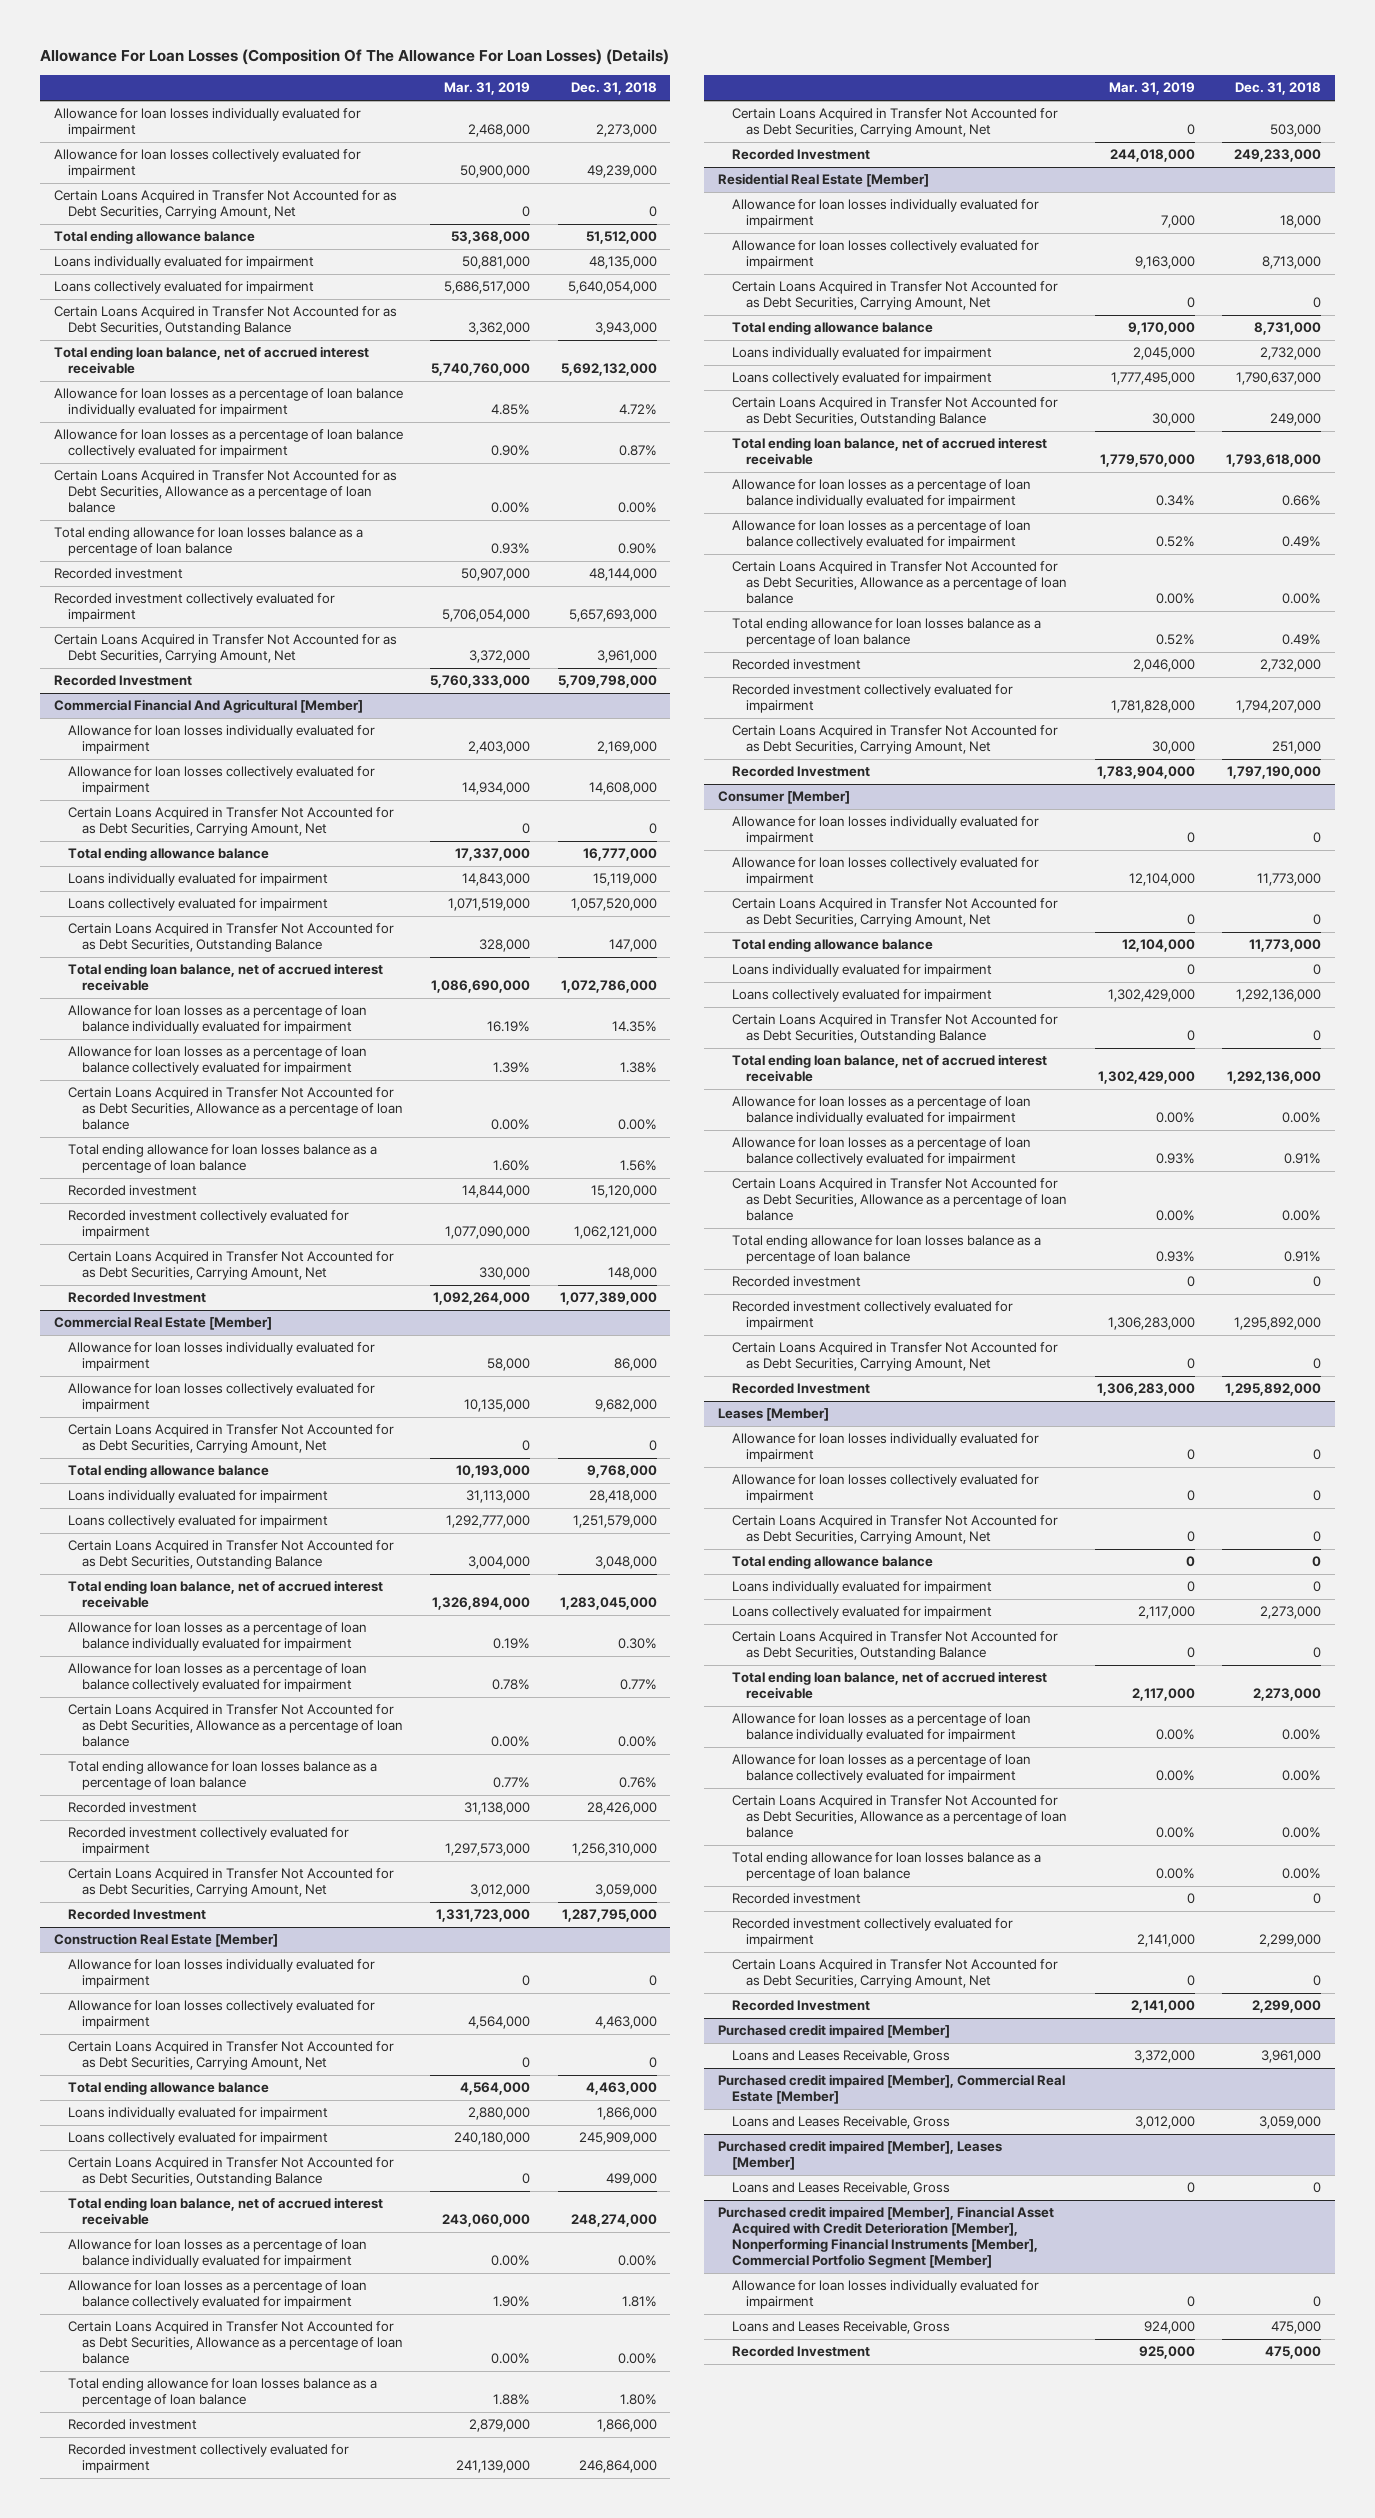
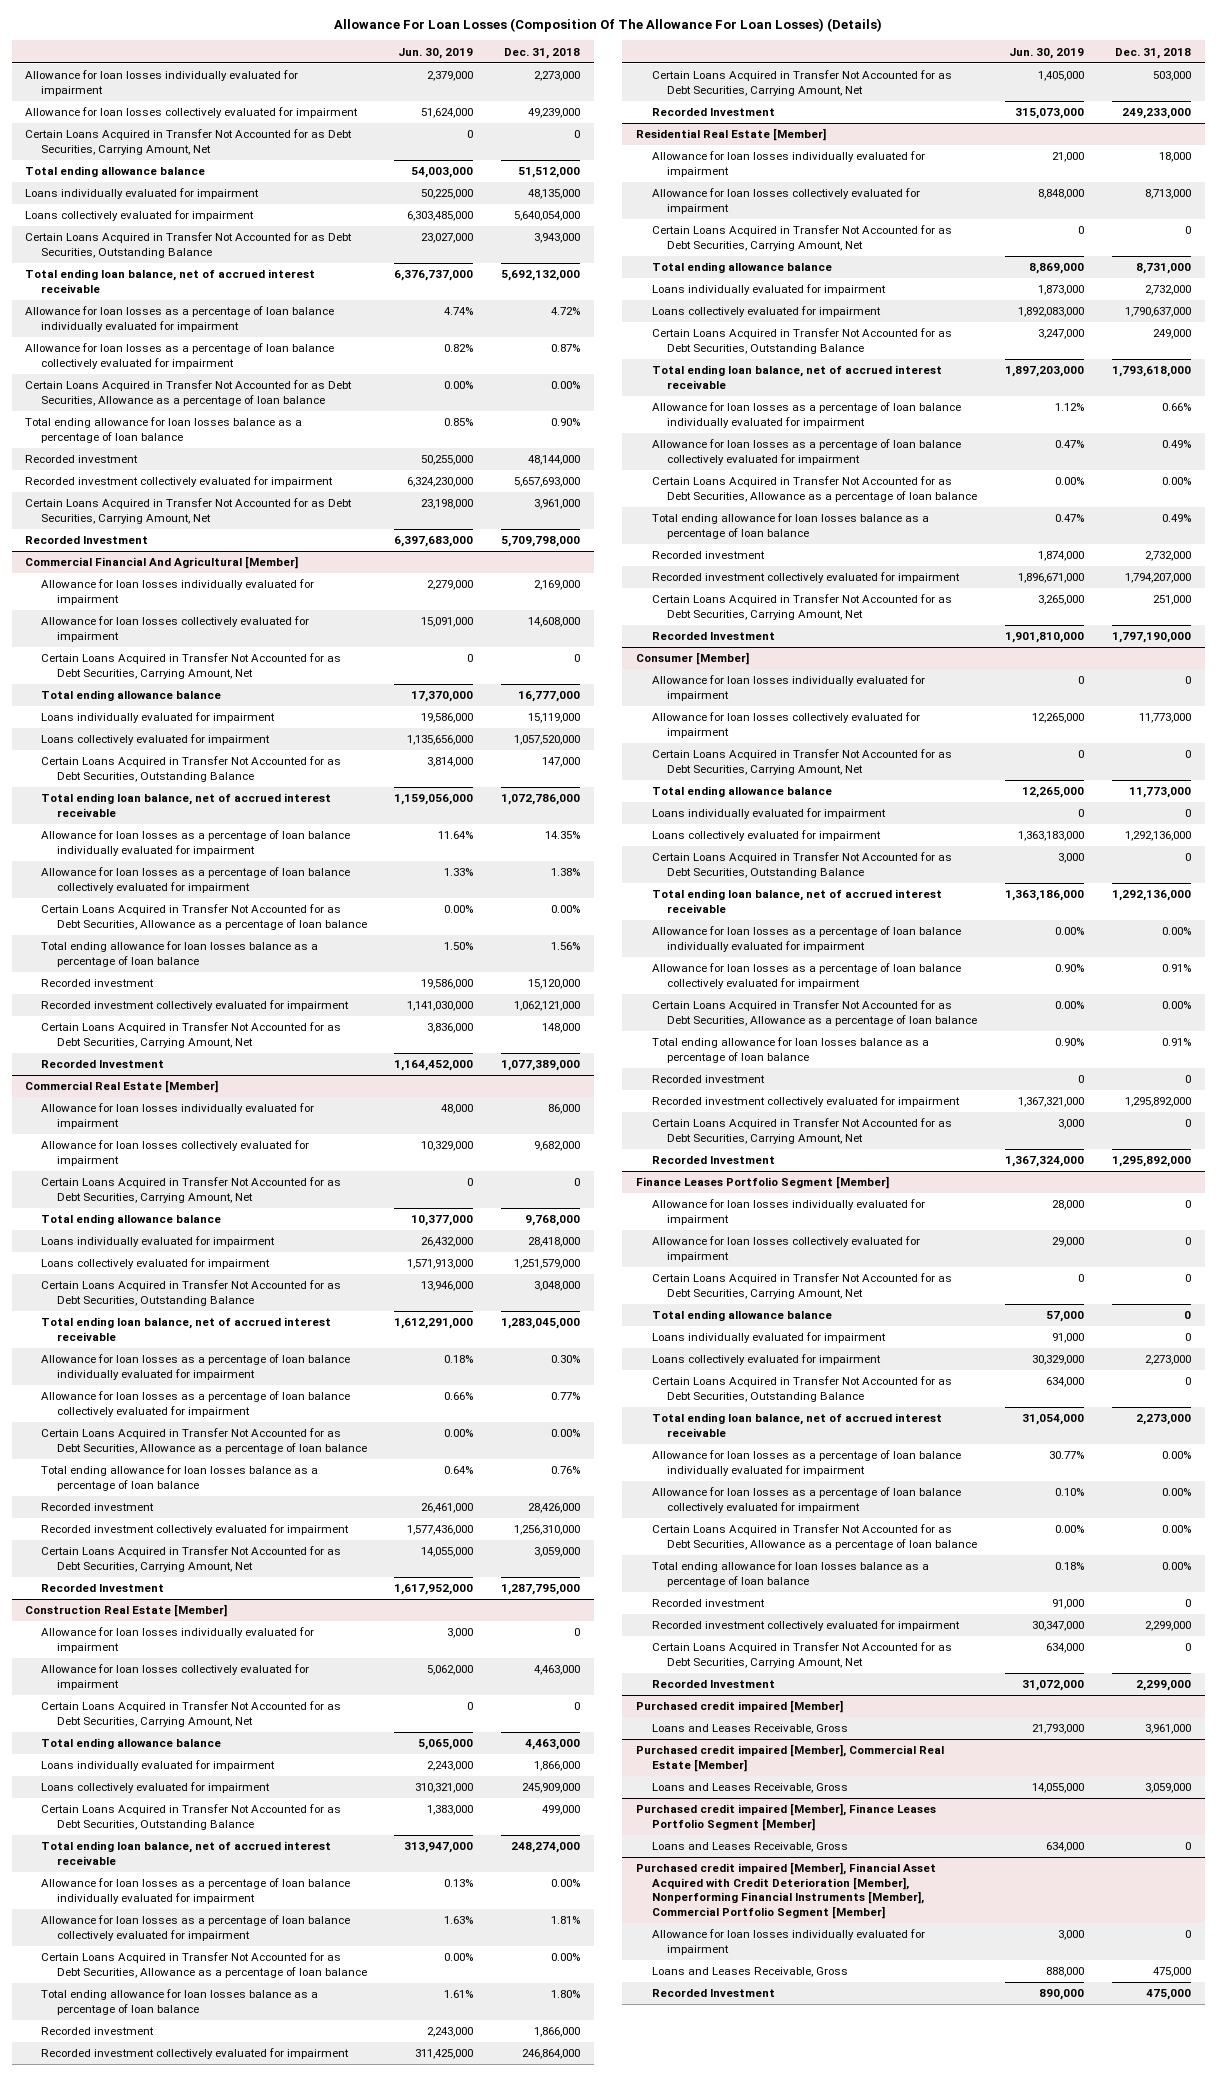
- | Mar. 31, 2019 | Dec. 31, 2018
+ | Jun. 30, 2019 | Dec. 31, 2018
- Leases [Member]
+ Finance Leases Portfolio Segment [Member]
- Purchased credit impaired [Member], Leases [Member]
+ Purchased credit impaired [Member], Finance Leases Portfolio Segment [Member]

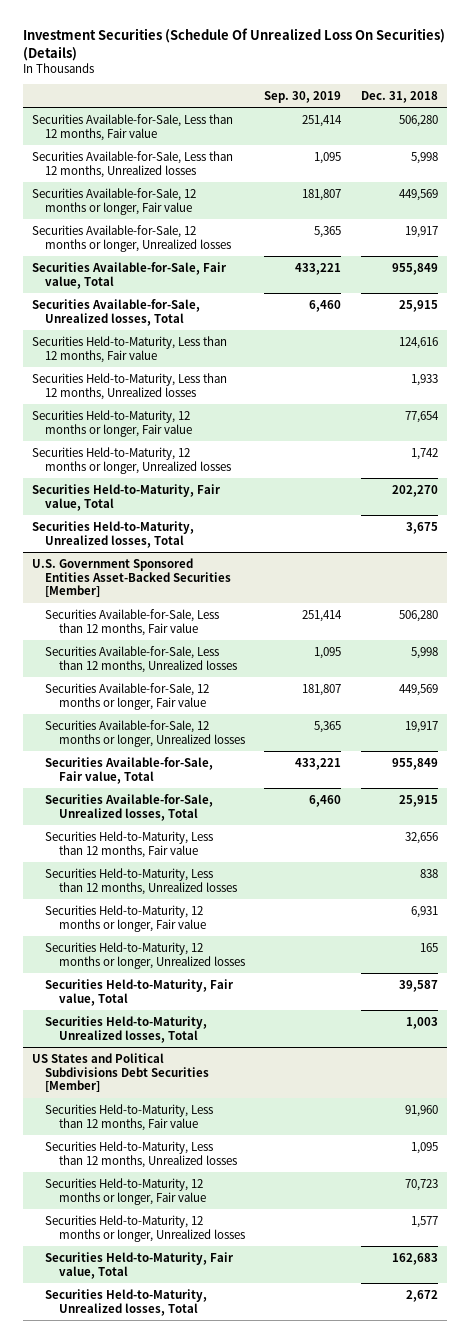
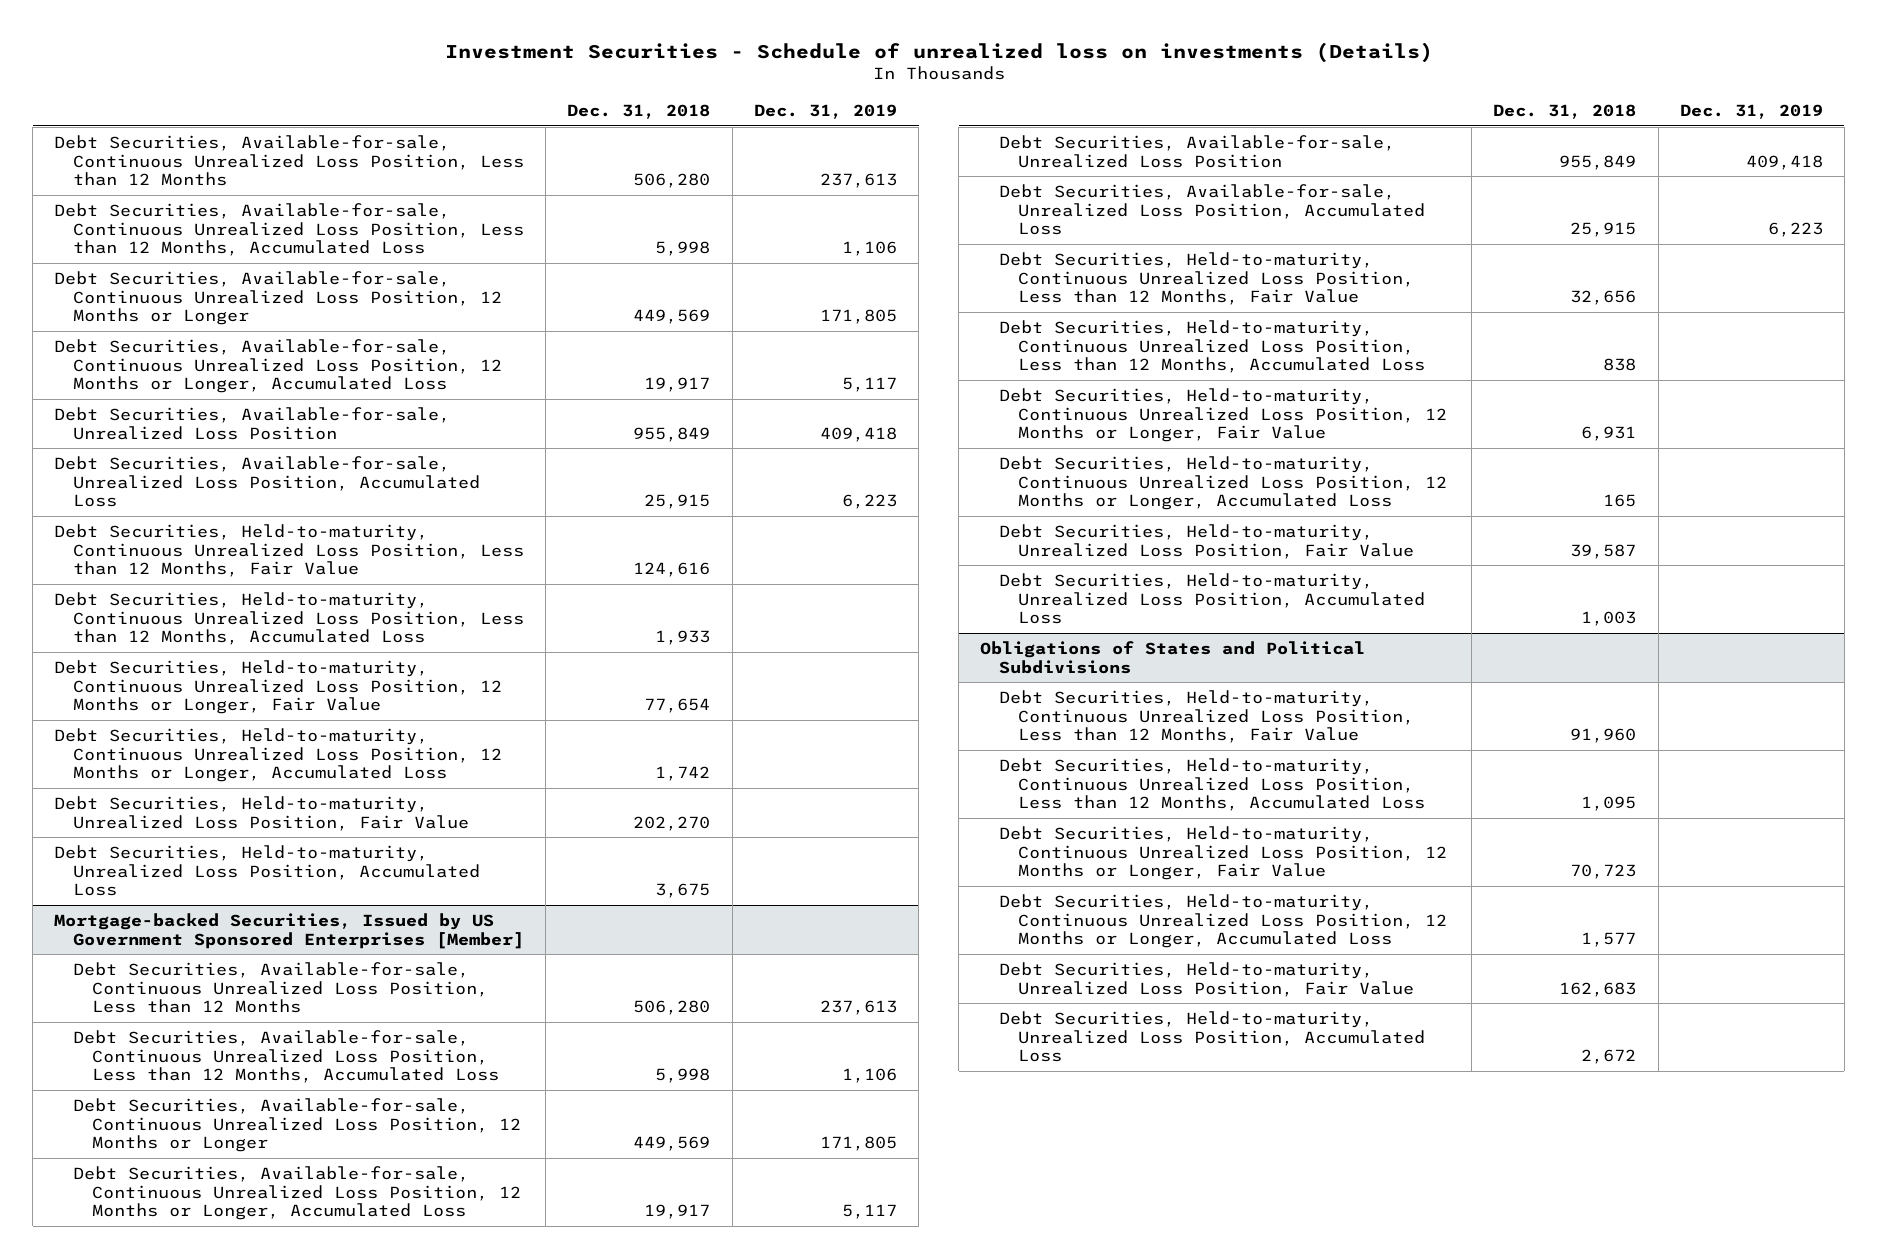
- Investment Securities (Schedule Of Unrealized Loss On Securities) (Details)
+ Investment Securities - Schedule of unrealized loss on investments (Details)
- | Sep. 30, 2019 | Dec. 31, 2018
+ | Dec. 31, 2018 | Dec. 31, 2019
- Securities Available-for-Sale, Less than 12 months, Fair value | 251,414 | 506,280
- Securities Available-for-Sale, Less than 12 months, Unrealized losses | 1,095 | 5,998
- Securities Available-for-Sale, 12 months or longer, Fair value | 181,807 | 449,569
- Securities Available-for-Sale, 12 months or longer, Unrealized losses | 5,365 | 19,917
- Securities Available-for-Sale, Fair value, Total | 433,221 | 955,849
- Securities Available-for-Sale, Unrealized losses, Total | 6,460 | 25,915
- Securities Held-to-Maturity, Less than 12 months, Fair value | | 124,616
- Securities Held-to-Maturity, Less than 12 months, Unrealized losses | | 1,933
- Securities Held-to-Maturity, 12 months or longer, Fair value | | 77,654
- Securities Held-to-Maturity, 12 months or longer, Unrealized losses | | 1,742
- Securities Held-to-Maturity, Fair value, Total | | 202,270
- Securities Held-to-Maturity, Unrealized losses, Total | | 3,675
- U.S. Government Sponsored Entities Asset-Backed Securities [Member]
- Securities Available-for-Sale, Less than 12 months, Fair value | 251,414 | 506,280
- Securities Available-for-Sale, Less than 12 months, Unrealized losses | 1,095 | 5,998
- Securities Available-for-Sale, 12 months or longer, Fair value | 181,807 | 449,569
- Securities Available-for-Sale, 12 months or longer, Unrealized losses | 5,365 | 19,917
- Securities Available-for-Sale, Fair value, Total | 433,221 | 955,849
- Securities Available-for-Sale, Unrealized losses, Total | 6,460 | 25,915
- Securities Held-to-Maturity, Less than 12 months, Fair value | | 32,656
- Securities Held-to-Maturity, Less than 12 months, Unrealized losses | | 838
- Securities Held-to-Maturity, 12 months or longer, Fair value | | 6,931
- Securities Held-to-Maturity, 12 months or longer, Unrealized losses | | 165
- Securities Held-to-Maturity, Fair value, Total | | 39,587
- Securities Held-to-Maturity, Unrealized losses, Total | | 1,003
- US States and Political Subdivisions Debt Securities [Member]
- Securities Held-to-Maturity, Less than 12 months, Fair value | | 91,960
- Securities Held-to-Maturity, Less than 12 months, Unrealized losses | | 1,095
- Securities Held-to-Maturity, 12 months or longer, Fair value | | 70,723
- Securities Held-to-Maturity, 12 months or longer, Unrealized losses | | 1,577
- Securities Held-to-Maturity, Fair value, Total | | 162,683
- Securities Held-to-Maturity, Unrealized losses, Total | | 2,672
+ Debt Securities, Available-for-sale, Continuous Unrealized Loss Position, Less than 12 Months | 506,280 | 237,613
+ Debt Securities, Available-for-sale, Continuous Unrealized Loss Position, Less than 12 Months, Accumulated Loss | 5,998 | 1,106
+ Debt Securities, Available-for-sale, Continuous Unrealized Loss Position, 12 Months or Longer | 449,569 | 171,805
+ Debt Securities, Available-for-sale, Continuous Unrealized Loss Position, 12 Months or Longer, Accumulated Loss | 19,917 | 5,117
+ Debt Securities, Available-for-sale, Unrealized Loss Position | 955,849 | 409,418
+ Debt Securities, Available-for-sale, Unrealized Loss Position, Accumulated Loss | 25,915 | 6,223
+ Debt Securities, Held-to-maturity, Continuous Unrealized Loss Position, Less than 12 Months, Fair Value | 124,616 |
+ Debt Securities, Held-to-maturity, Continuous Unrealized Loss Position, Less than 12 Months, Accumulated Loss | 1,933 |
+ Debt Securities, Held-to-maturity, Continuous Unrealized Loss Position, 12 Months or Longer, Fair Value | 77,654 |
+ Debt Securities, Held-to-maturity, Continuous Unrealized Loss Position, 12 Months or Longer, Accumulated Loss | 1,742 |
+ Debt Securities, Held-to-maturity, Unrealized Loss Position, Fair Value | 202,270 |
+ Debt Securities, Held-to-maturity, Unrealized Loss Position, Accumulated Loss | 3,675 |
+ Mortgage-backed Securities, Issued by US Government Sponsored Enterprises [Member]
+ Debt Securities, Available-for-sale, Continuous Unrealized Loss Position, Less than 12 Months | 506,280 | 237,613
+ Debt Securities, Available-for-sale, Continuous Unrealized Loss Position, Less than 12 Months, Accumulated Loss | 5,998 | 1,106
+ Debt Securities, Available-for-sale, Continuous Unrealized Loss Position, 12 Months or Longer | 449,569 | 171,805
+ Debt Securities, Available-for-sale, Continuous Unrealized Loss Position, 12 Months or Longer, Accumulated Loss | 19,917 | 5,117
+ Debt Securities, Available-for-sale, Unrealized Loss Position | 955,849 | 409,418
+ Debt Securities, Available-for-sale, Unrealized Loss Position, Accumulated Loss | 25,915 | 6,223
+ Debt Securities, Held-to-maturity, Continuous Unrealized Loss Position, Less than 12 Months, Fair Value | 32,656 |
+ Debt Securities, Held-to-maturity, Continuous Unrealized Loss Position, Less than 12 Months, Accumulated Loss | 838 |
+ Debt Securities, Held-to-maturity, Continuous Unrealized Loss Position, 12 Months or Longer, Fair Value | 6,931 |
+ Debt Securities, Held-to-maturity, Continuous Unrealized Loss Position, 12 Months or Longer, Accumulated Loss | 165 |
+ Debt Securities, Held-to-maturity, Unrealized Loss Position, Fair Value | 39,587 |
+ Debt Securities, Held-to-maturity, Unrealized Loss Position, Accumulated Loss | 1,003 |
+ Obligations of States and Political Subdivisions
+ Debt Securities, Held-to-maturity, Continuous Unrealized Loss Position, Less than 12 Months, Fair Value | 91,960 |
+ Debt Securities, Held-to-maturity, Continuous Unrealized Loss Position, Less than 12 Months, Accumulated Loss | 1,095 |
+ Debt Securities, Held-to-maturity, Continuous Unrealized Loss Position, 12 Months or Longer, Fair Value | 70,723 |
+ Debt Securities, Held-to-maturity, Continuous Unrealized Loss Position, 12 Months or Longer, Accumulated Loss | 1,577 |
+ Debt Securities, Held-to-maturity, Unrealized Loss Position, Fair Value | 162,683 |
+ Debt Securities, Held-to-maturity, Unrealized Loss Position, Accumulated Loss | 2,672 |

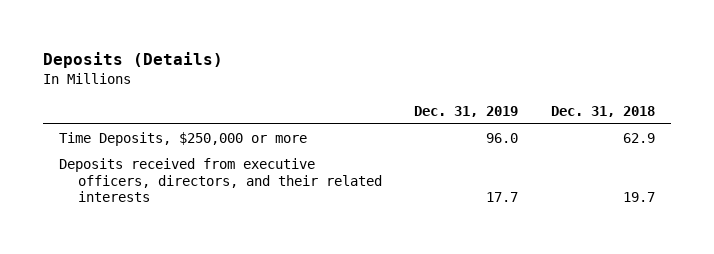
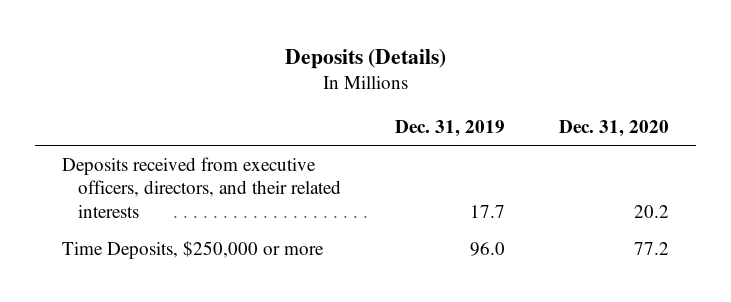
- | Dec. 31, 2019 | Dec. 31, 2018
+ | Dec. 31, 2019 | Dec. 31, 2020
moved down: Time Deposits, $250,000 or more | 96.0 | 77.2

